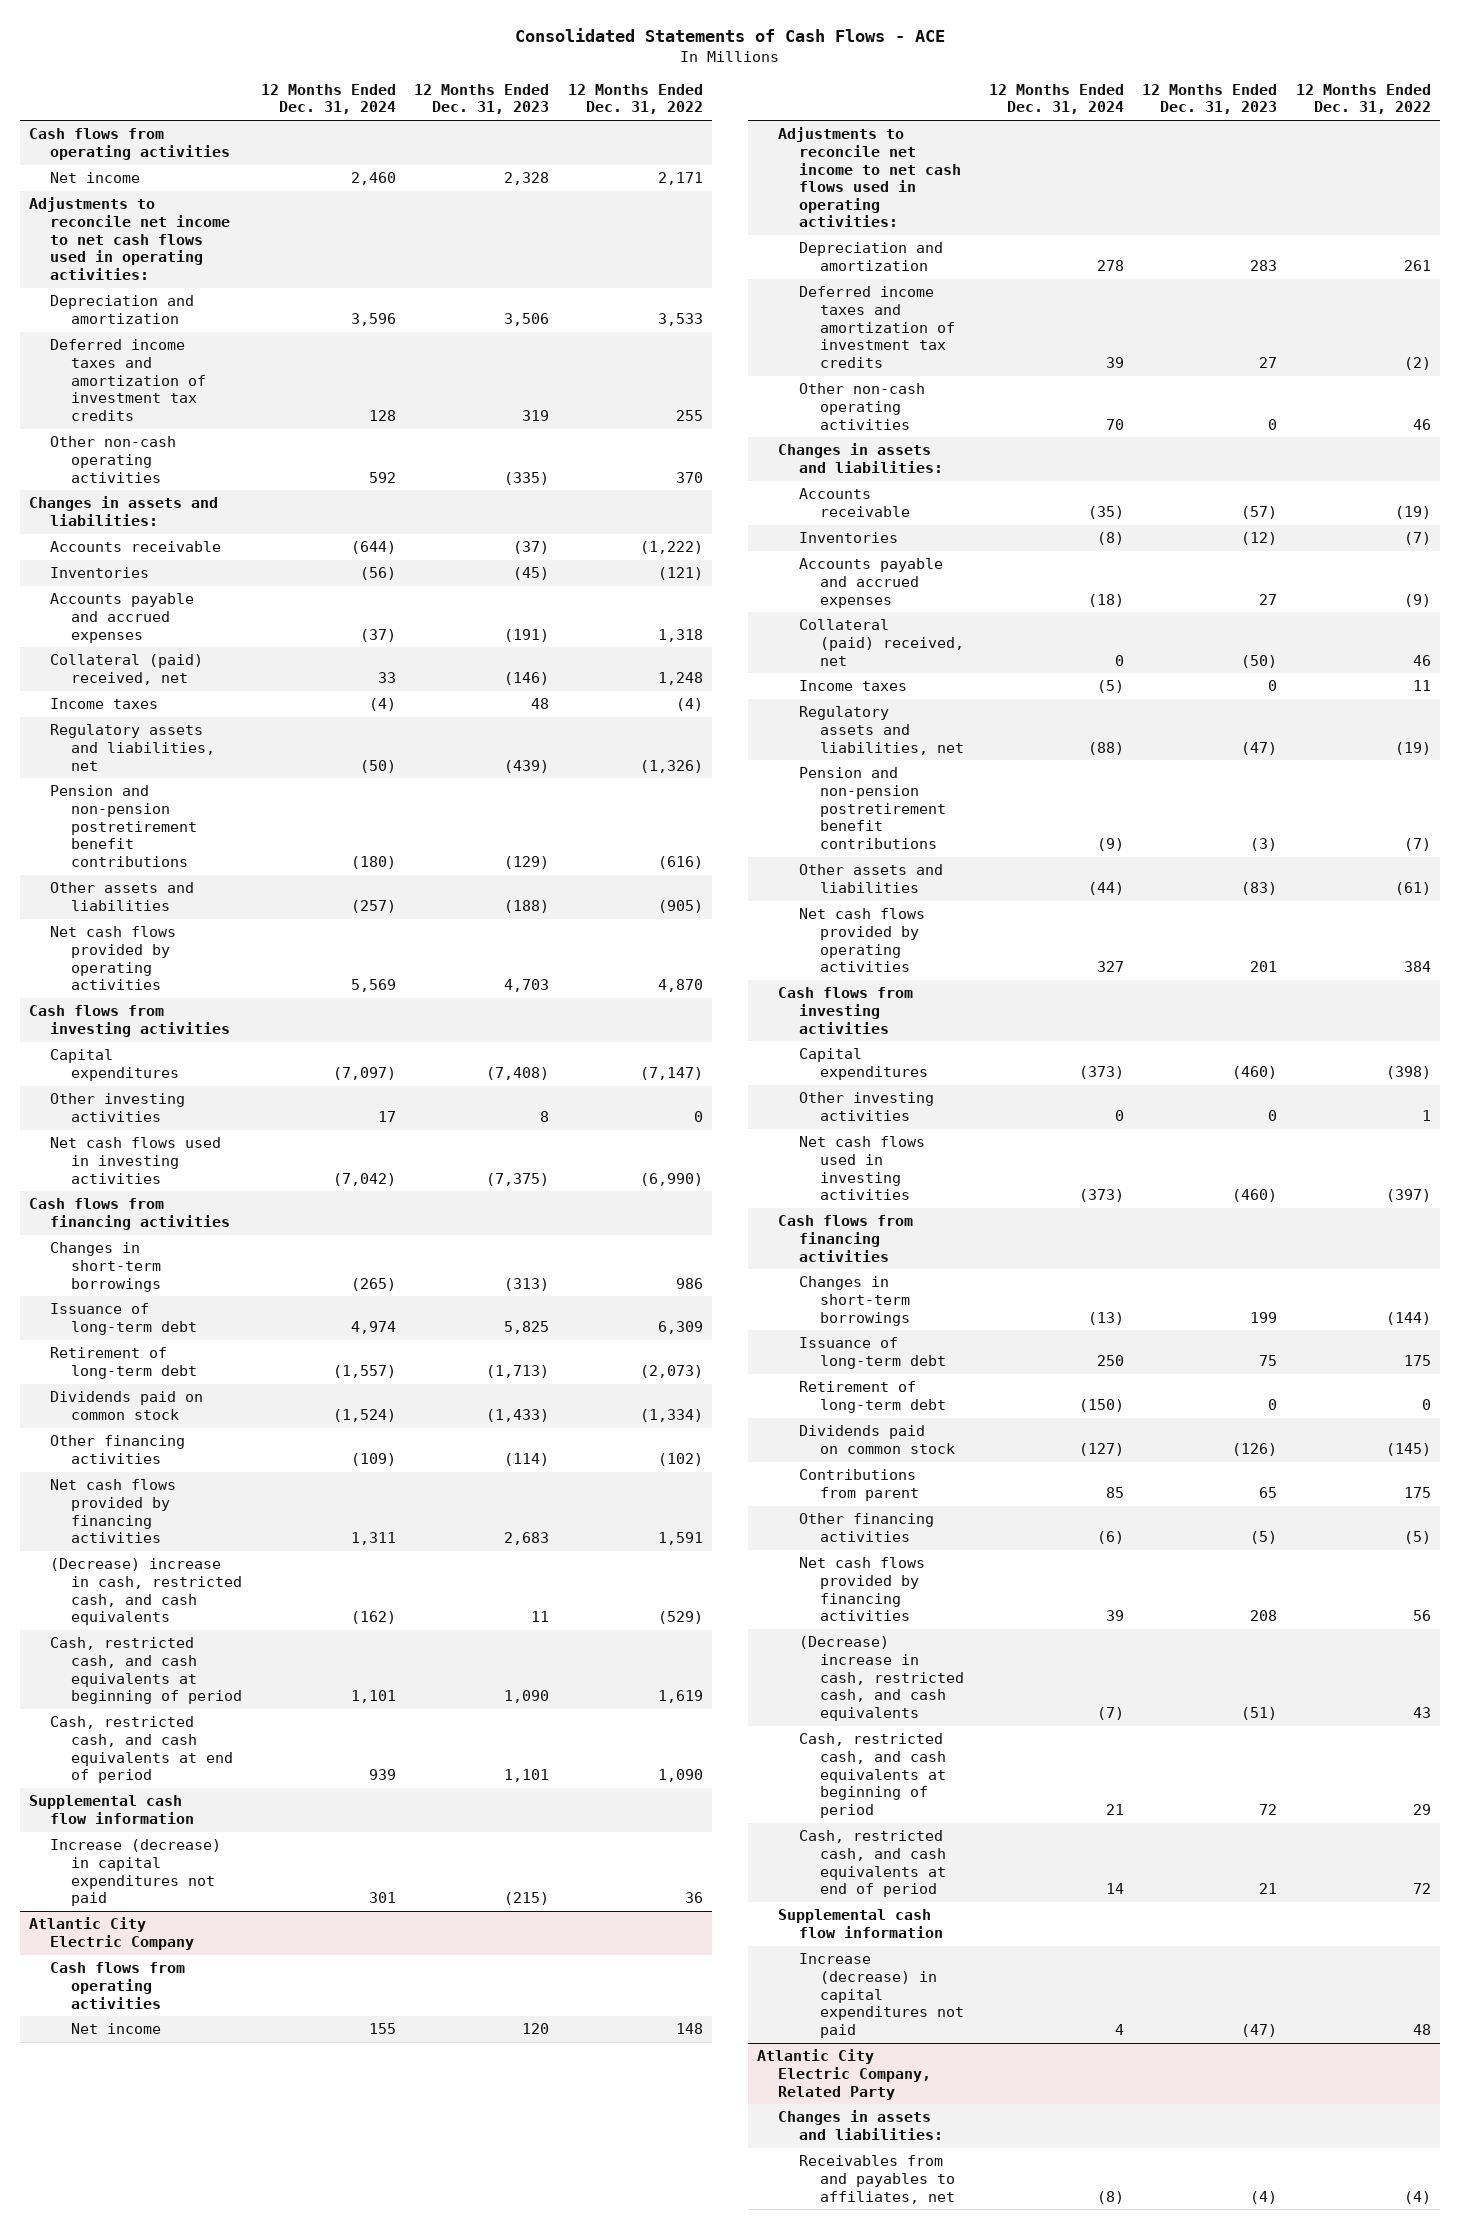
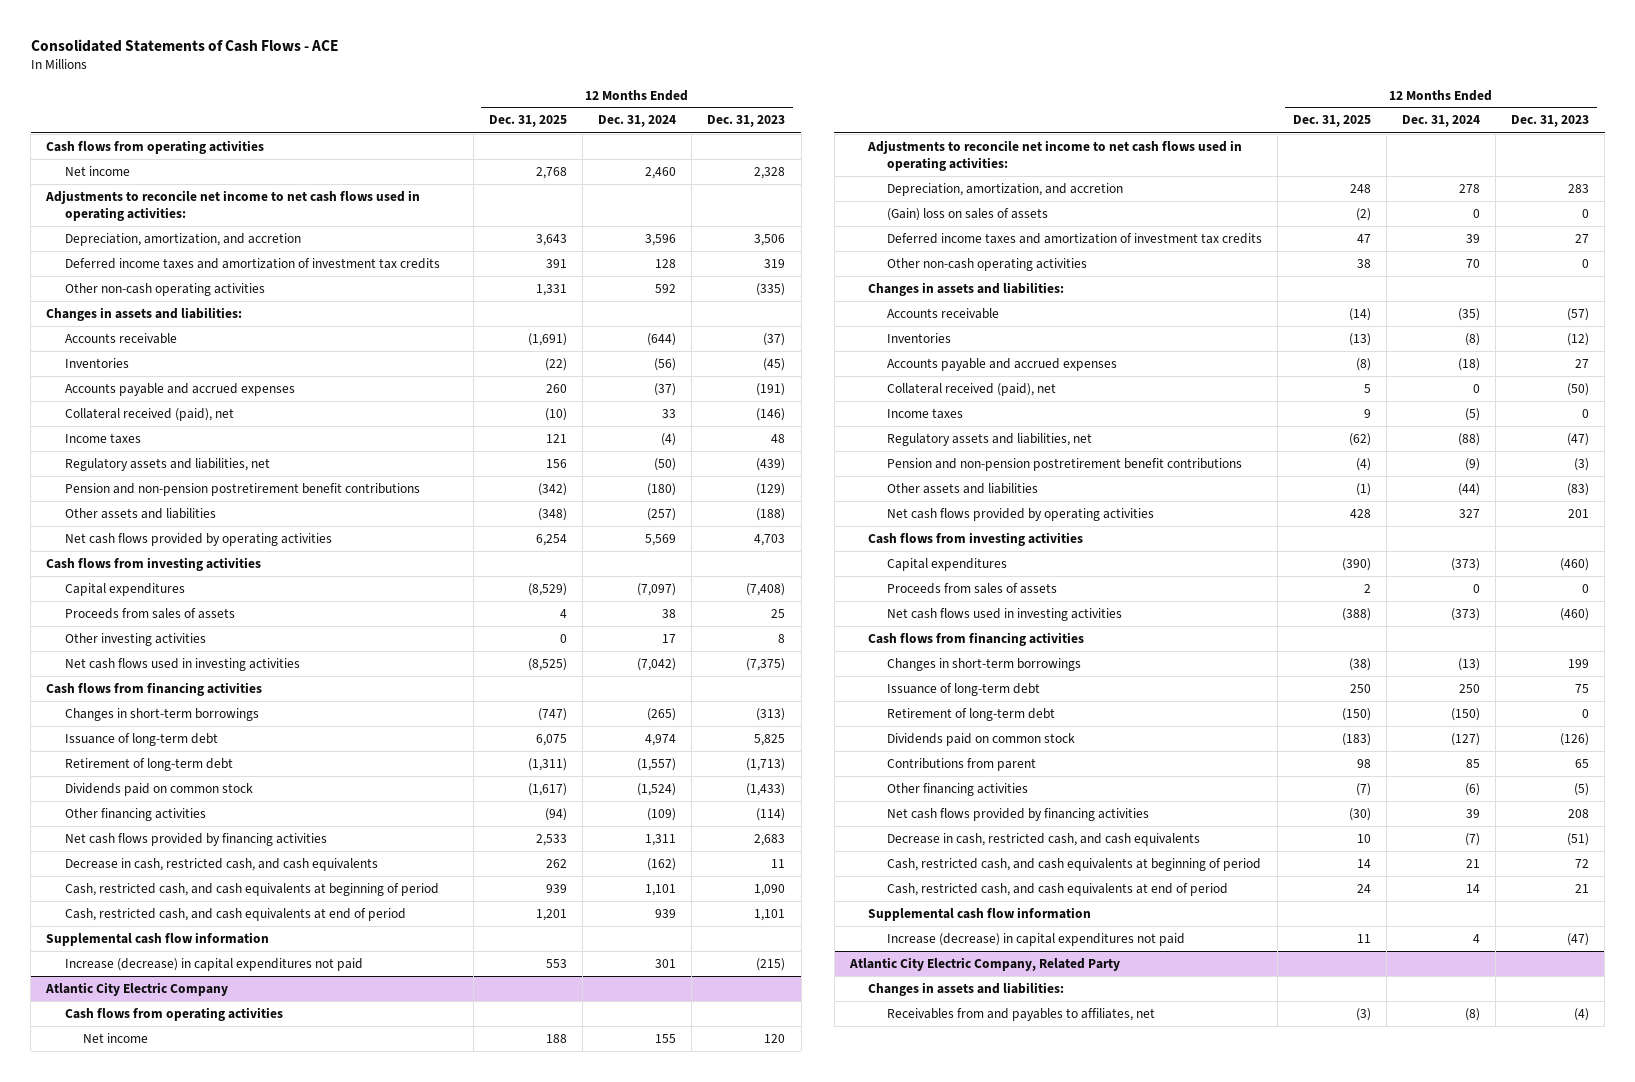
- | 12 Months Ended Dec. 31, 2024 | 12 Months Ended Dec. 31, 2023 | 12 Months Ended Dec. 31, 2022
+ | 12 Months Ended Dec. 31, 2025 | 12 Months Ended Dec. 31, 2024 | 12 Months Ended Dec. 31, 2023
- Depreciation and amortization | 3,596 | 3,506 | 3,533
+ Depreciation, amortization, and accretion | 3,643 | 3,596 | 3,506
- Collateral (paid) received, net | 33 | (146) | 1,248
+ Collateral received (paid), net | (10) | 33 | (146)
+ Proceeds from sales of assets | 4 | 38 | 25
- (Decrease) increase in cash, restricted cash, and cash equivalents | (162) | 11 | (529)
+ Decrease in cash, restricted cash, and cash equivalents | 262 | (162) | 11
@ Atlantic City Electric Company
- Depreciation and amortization | 278 | 283 | 261
+ Depreciation, amortization, and accretion | 248 | 278 | 283
+ (Gain) loss on sales of assets | (2) | 0 | 0
- Collateral (paid) received, net | 0 | (50) | 46
+ Collateral received (paid), net | 5 | 0 | (50)
- Other investing activities | 0 | 0 | 1
+ Proceeds from sales of assets | 2 | 0 | 0
- (Decrease) increase in cash, restricted cash, and cash equivalents | (7) | (51) | 43
+ Decrease in cash, restricted cash, and cash equivalents | 10 | (7) | (51)

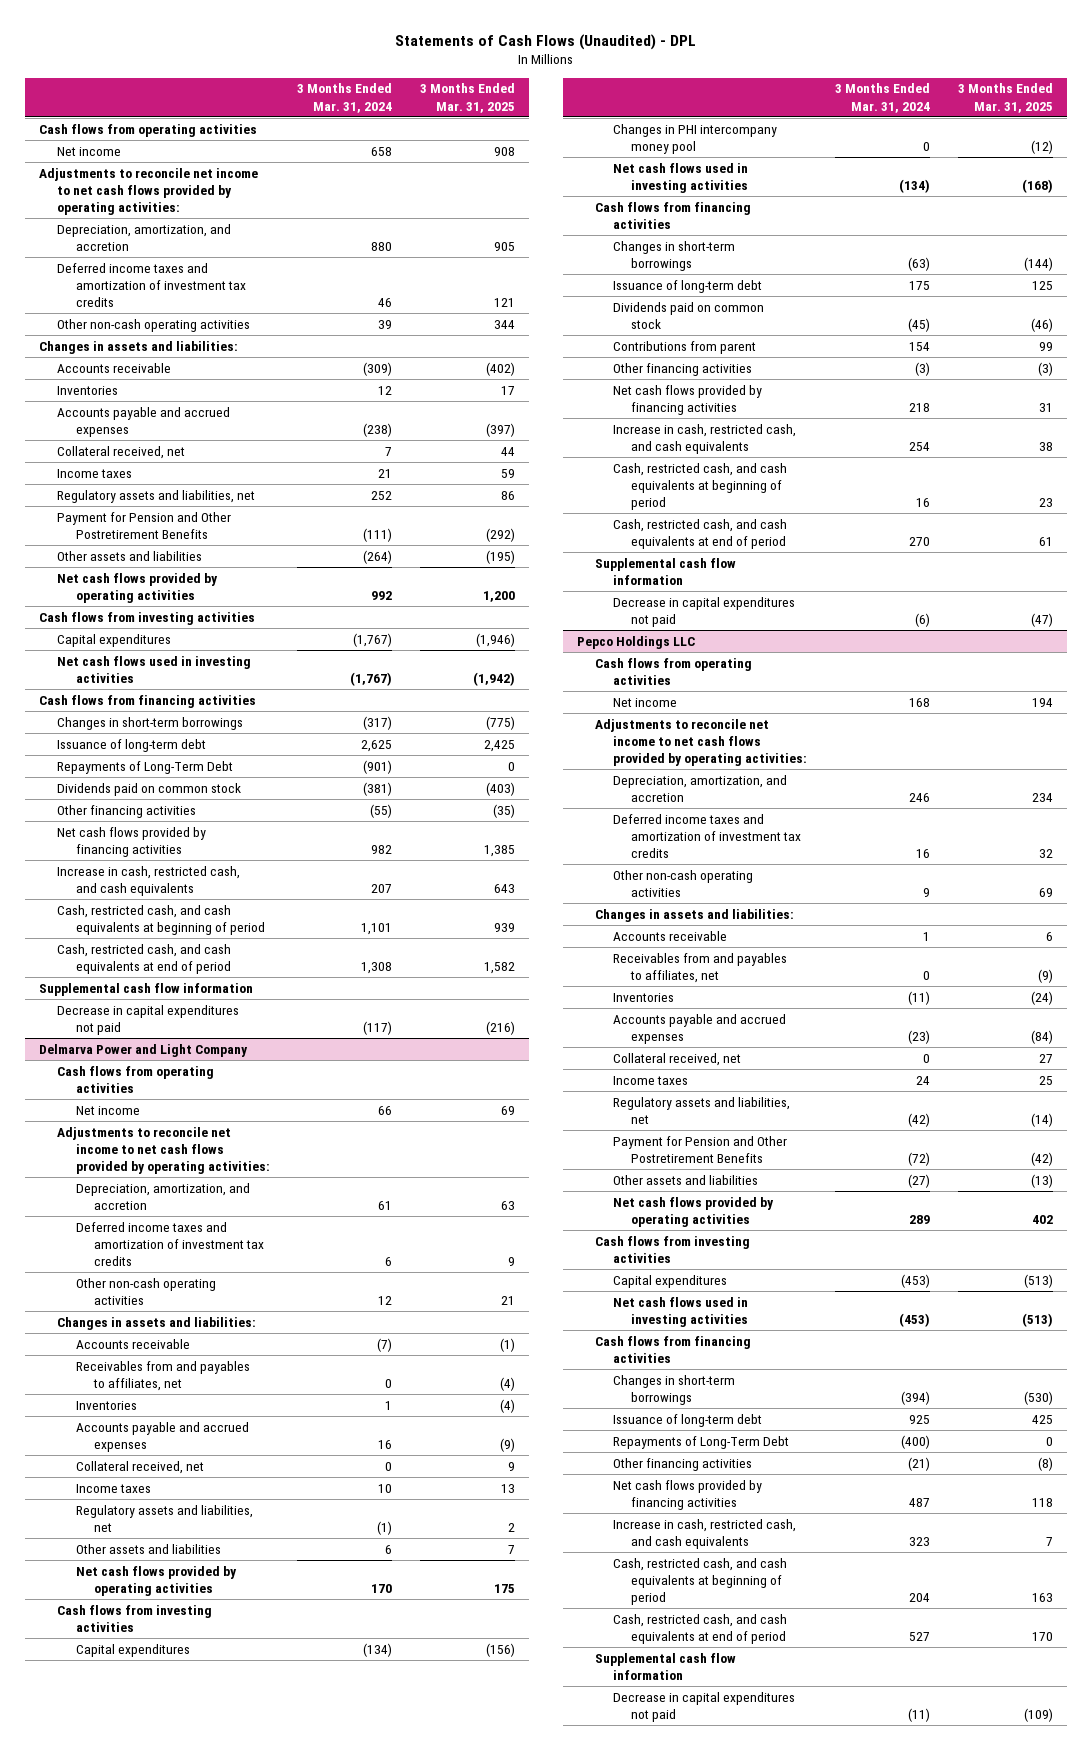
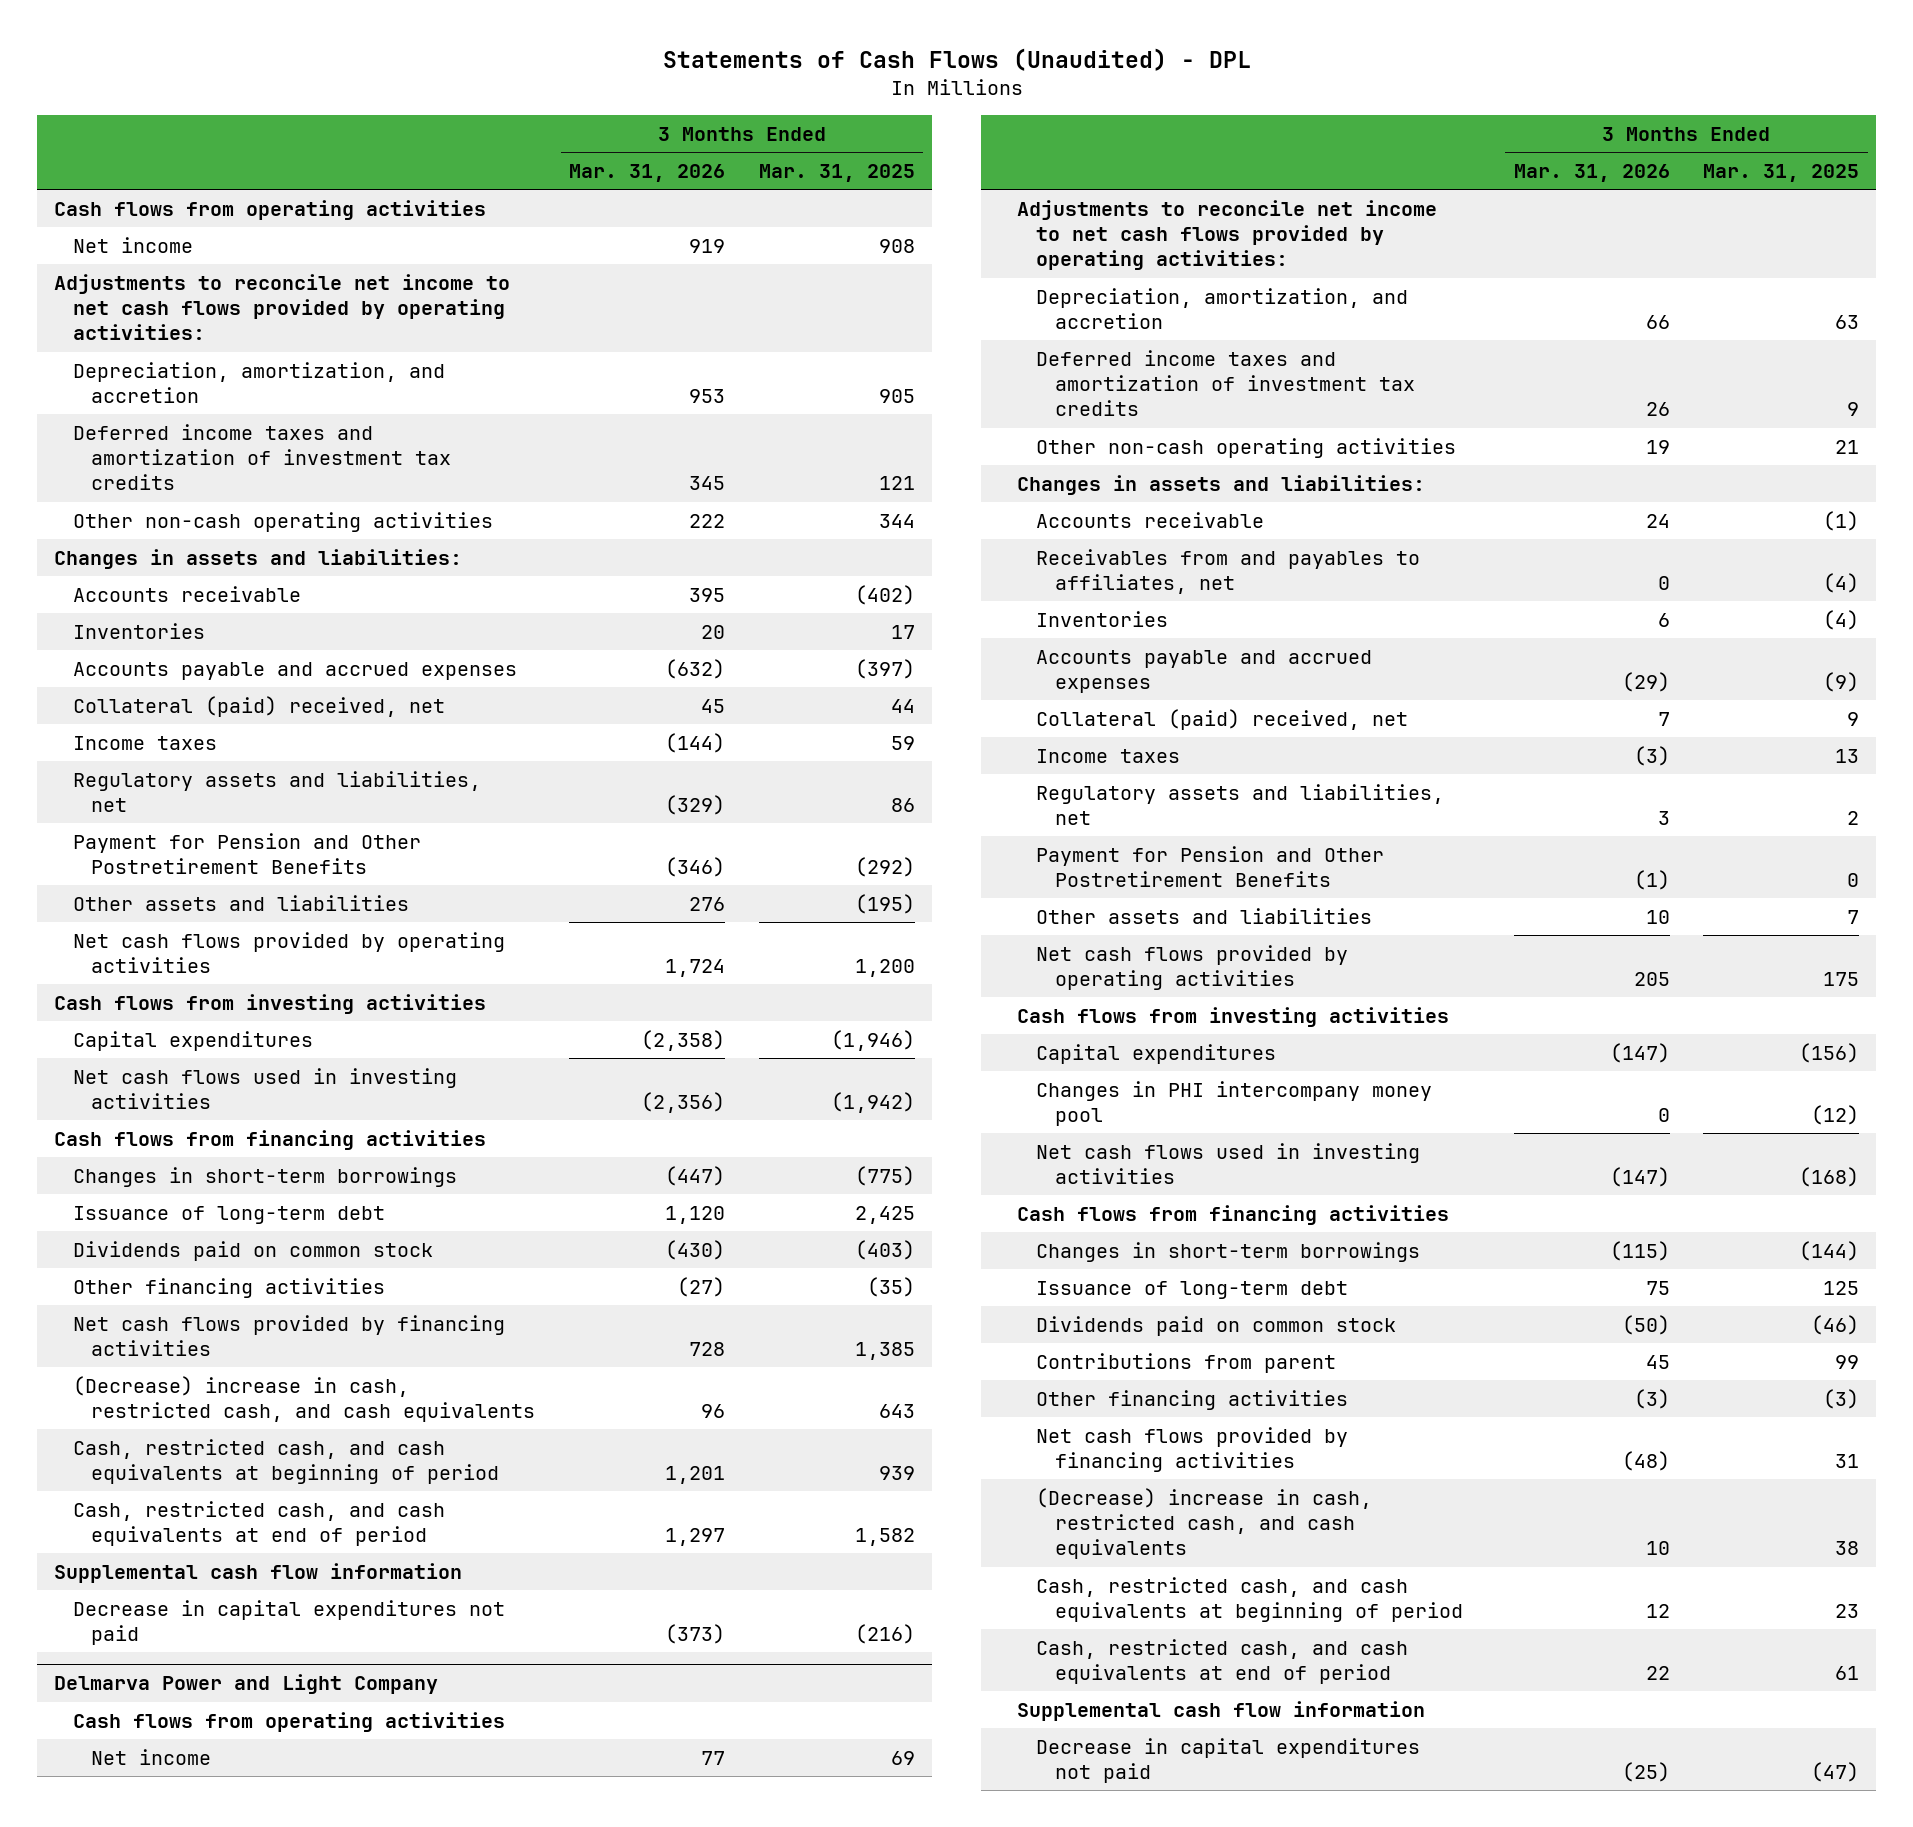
- | 3 Months Ended Mar. 31, 2024 | 3 Months Ended Mar. 31, 2025
+ | 3 Months Ended Mar. 31, 2026 | 3 Months Ended Mar. 31, 2025
- Collateral received, net | 7 | 44
+ Collateral (paid) received, net | 45 | 44
- Repayments of Long-Term Debt | (901) | 0
- Increase in cash, restricted cash, and cash equivalents | 207 | 643
+ (Decrease) increase in cash, restricted cash, and cash equivalents | 96 | 643
@ Delmarva Power and Light Company
- Collateral received, net | 0 | 9
+ Collateral (paid) received, net | 7 | 9
+ Payment for Pension and Other Postretirement Benefits | (1) | 0
- Increase in cash, restricted cash, and cash equivalents | 254 | 38
+ (Decrease) increase in cash, restricted cash, and cash equivalents | 10 | 38
- Pepco Holdings LLC
- Cash flows from operating activities
- Net income | 168 | 194
- Adjustments to reconcile net income to net cash flows provided by operating activities:
- Depreciation, amortization, and accretion | 246 | 234
- Deferred income taxes and amortization of investment tax credits | 16 | 32
- Other non-cash operating activities | 9 | 69
- Changes in assets and liabilities:
- Accounts receivable | 1 | 6
- Receivables from and payables to affiliates, net | 0 | (9)
- Inventories | (11) | (24)
- Accounts payable and accrued expenses | (23) | (84)
- Collateral received, net | 0 | 27
- Income taxes | 24 | 25
- Regulatory assets and liabilities, net | (42) | (14)
- Payment for Pension and Other Postretirement Benefits | (72) | (42)
- Other assets and liabilities | (27) | (13)
- Net cash flows provided by operating activities | 289 | 402
- Cash flows from investing activities
- Capital expenditures | (453) | (513)
- Net cash flows used in investing activities | (453) | (513)
- Cash flows from financing activities
- Changes in short-term borrowings | (394) | (530)
- Issuance of long-term debt | 925 | 425
- Repayments of Long-Term Debt | (400) | 0
- Other financing activities | (21) | (8)
- Net cash flows provided by financing activities | 487 | 118
- Increase in cash, restricted cash, and cash equivalents | 323 | 7
- Cash, restricted cash, and cash equivalents at beginning of period | 204 | 163
- Cash, restricted cash, and cash equivalents at end of period | 527 | 170
- Supplemental cash flow information
- Decrease in capital expenditures not paid | (11) | (109)

